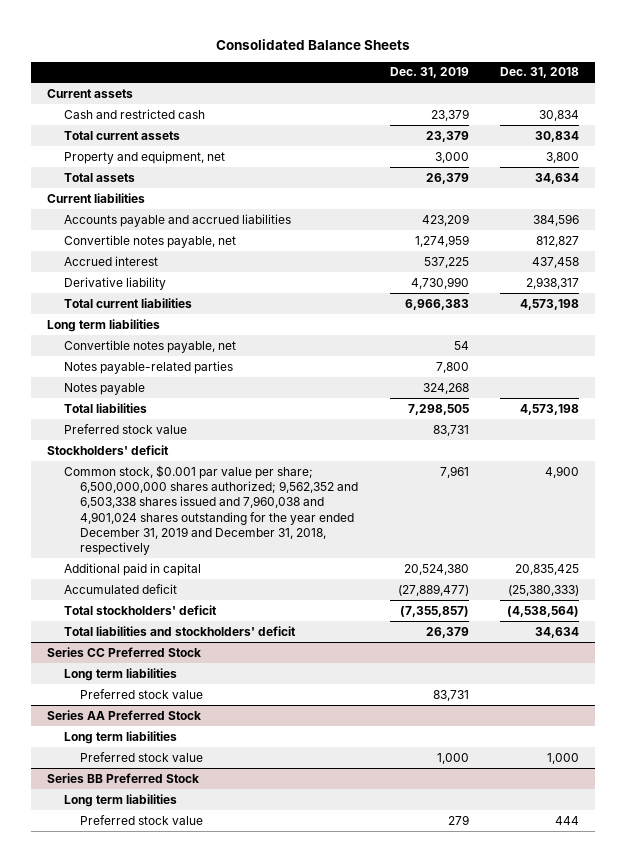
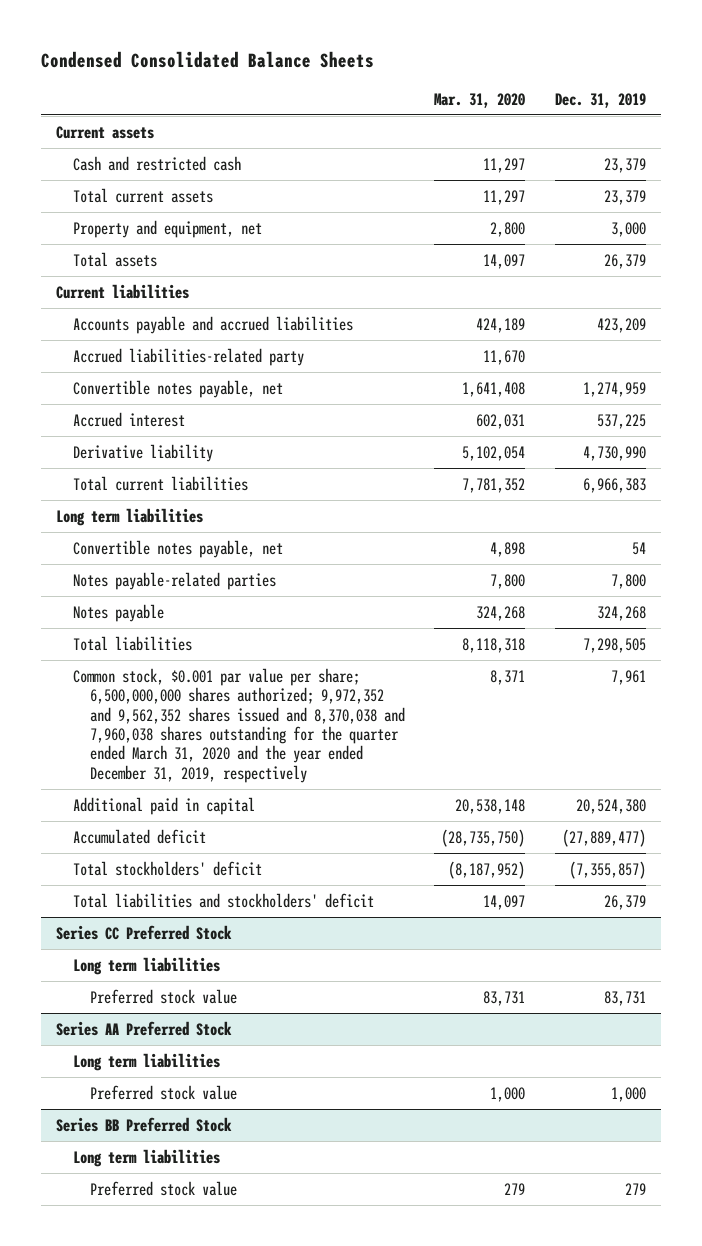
- Consolidated Balance Sheets
+ Condensed Consolidated Balance Sheets
- | Dec. 31, 2019 | Dec. 31, 2018
+ | Mar. 31, 2020 | Dec. 31, 2019
+ Accrued liabilities-related party | 11,670 |
- Preferred stock value | 83,731 |
- Stockholders' deficit
- Common stock, $0.001 par value per share; 6,500,000,000 shares authorized; 9,562,352 and 6,503,338 shares issued and 7,960,038 and 4,901,024 shares outstanding for the year ended December 31, 2019 and December 31, 2018, respectively | 7,961 | 4,900
+ Common stock, $0.001 par value per share; 6,500,000,000 shares authorized; 9,972,352 and 9,562,352 shares issued and 8,370,038 and 7,960,038 shares outstanding for the quarter ended March 31, 2020 and the year ended December 31, 2019, respectively | 8,371 | 7,961

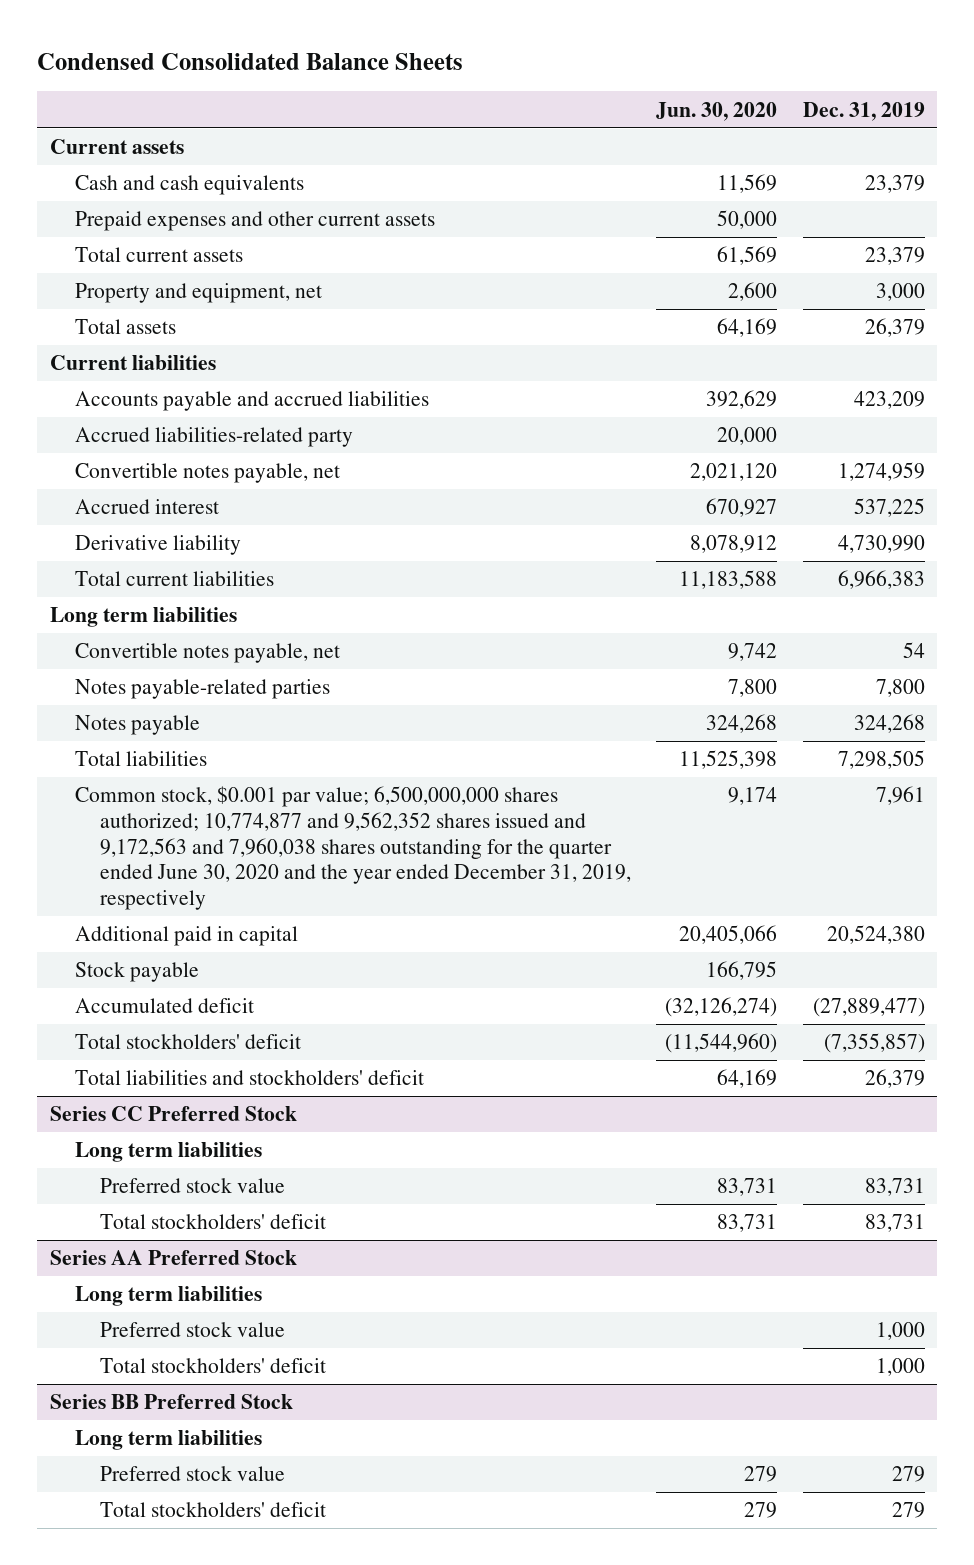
- | Mar. 31, 2020 | Dec. 31, 2019
+ | Jun. 30, 2020 | Dec. 31, 2019
- Cash and restricted cash | 11,297 | 23,379
+ Cash and cash equivalents | 11,569 | 23,379
+ Prepaid expenses and other current assets | 50,000 |
- Common stock, $0.001 par value per share; 6,500,000,000 shares authorized; 9,972,352 and 9,562,352 shares issued and 8,370,038 and 7,960,038 shares outstanding for the quarter ended March 31, 2020 and the year ended December 31, 2019, respectively | 8,371 | 7,961
+ Common stock, $0.001 par value; 6,500,000,000 shares authorized; 10,774,877 and 9,562,352 shares issued and 9,172,563 and 7,960,038 shares outstanding for the quarter ended June 30, 2020 and the year ended December 31, 2019, respectively | 9,174 | 7,961
+ Stock payable | 166,795 |
@ Series CC Preferred Stock
+ Total stockholders' deficit | 83,731 | 83,731
@ Series AA Preferred Stock
+ Total stockholders' deficit | | 1,000
@ Series BB Preferred Stock
+ Total stockholders' deficit | 279 | 279

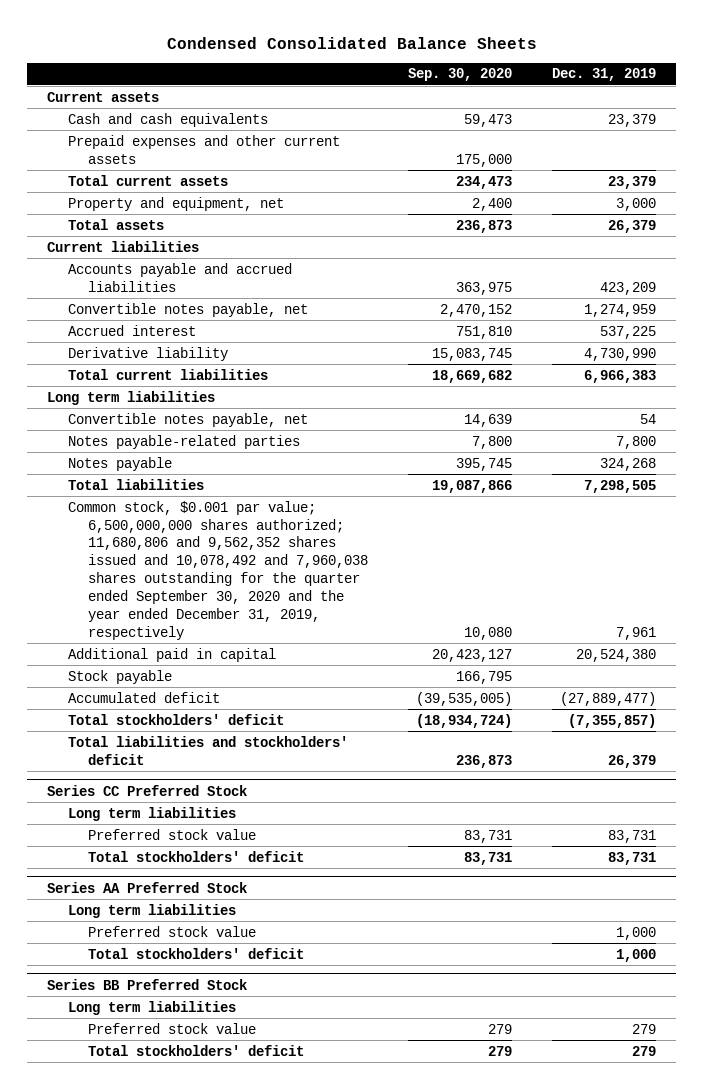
- | Jun. 30, 2020 | Dec. 31, 2019
+ | Sep. 30, 2020 | Dec. 31, 2019
- Accrued liabilities-related party | 20,000 |
- Common stock, $0.001 par value; 6,500,000,000 shares authorized; 10,774,877 and 9,562,352 shares issued and 9,172,563 and 7,960,038 shares outstanding for the quarter ended June 30, 2020 and the year ended December 31, 2019, respectively | 9,174 | 7,961
+ Common stock, $0.001 par value; 6,500,000,000 shares authorized; 11,680,806 and 9,562,352 shares issued and 10,078,492 and 7,960,038 shares outstanding for the quarter ended September 30, 2020 and the year ended December 31, 2019, respectively | 10,080 | 7,961

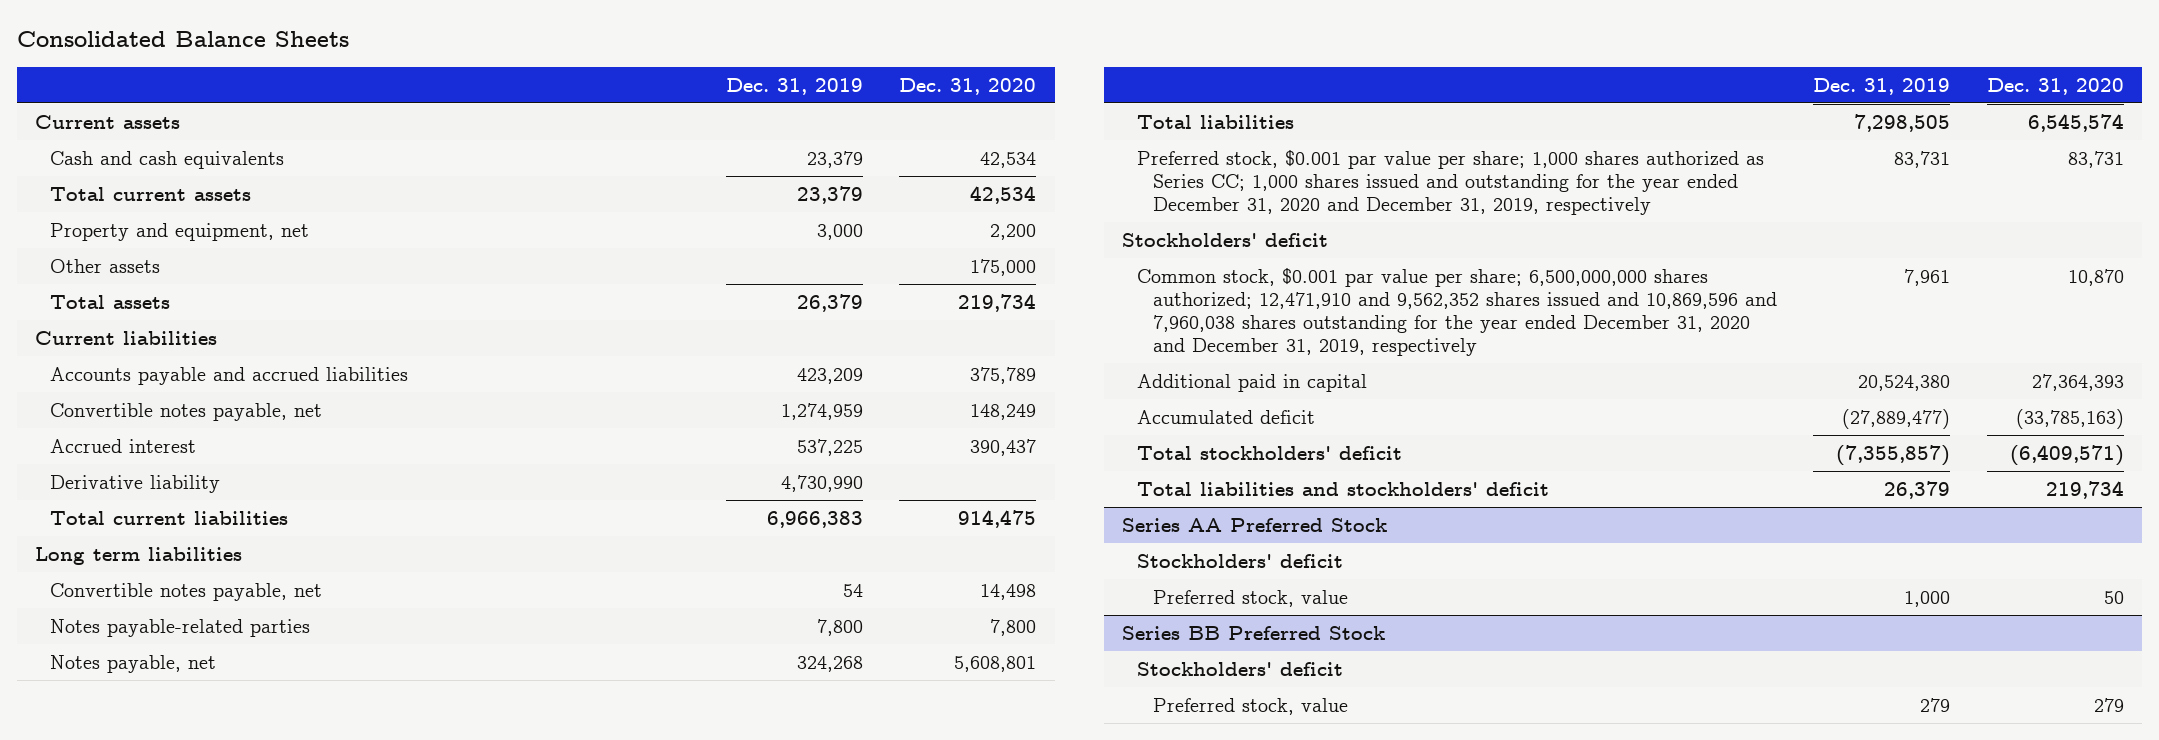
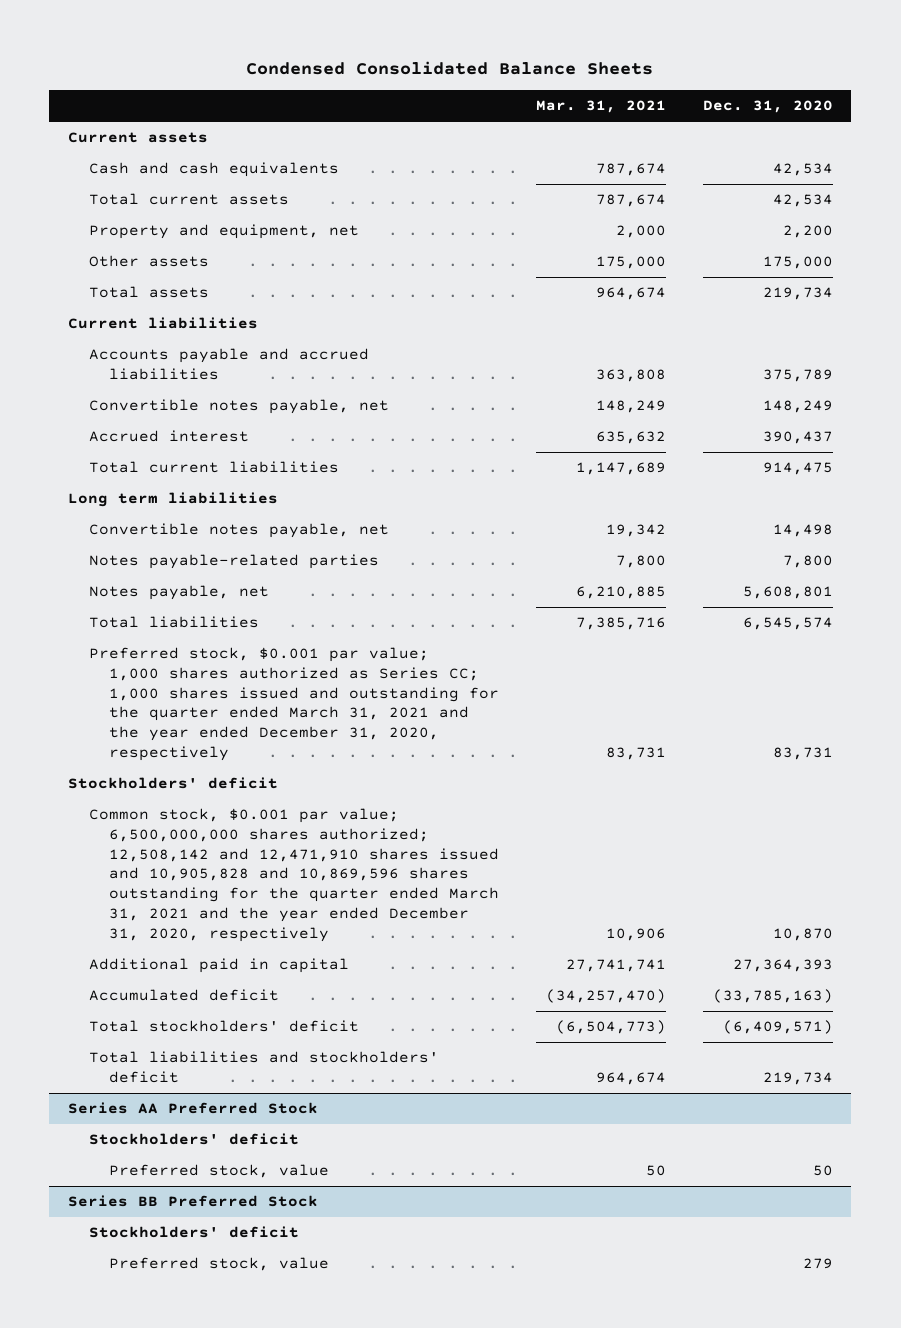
- Consolidated Balance Sheets
+ Condensed Consolidated Balance Sheets
- | Dec. 31, 2019 | Dec. 31, 2020
+ | Mar. 31, 2021 | Dec. 31, 2020
- Derivative liability | 4,730,990 |
- Preferred stock, $0.001 par value per share; 1,000 shares authorized as Series CC; 1,000 shares issued and outstanding for the year ended December 31, 2020 and December 31, 2019, respectively | 83,731 | 83,731
+ Preferred stock, $0.001 par value; 1,000 shares authorized as Series CC; 1,000 shares issued and outstanding for the quarter ended March 31, 2021 and the year ended December 31, 2020, respectively | 83,731 | 83,731
- Common stock, $0.001 par value per share; 6,500,000,000 shares authorized; 12,471,910 and 9,562,352 shares issued and 10,869,596 and 7,960,038 shares outstanding for the year ended December 31, 2020 and December 31, 2019, respectively | 7,961 | 10,870
+ Common stock, $0.001 par value; 6,500,000,000 shares authorized; 12,508,142 and 12,471,910 shares issued and 10,905,828 and 10,869,596 shares outstanding for the quarter ended March 31, 2021 and the year ended December 31, 2020, respectively | 10,906 | 10,870

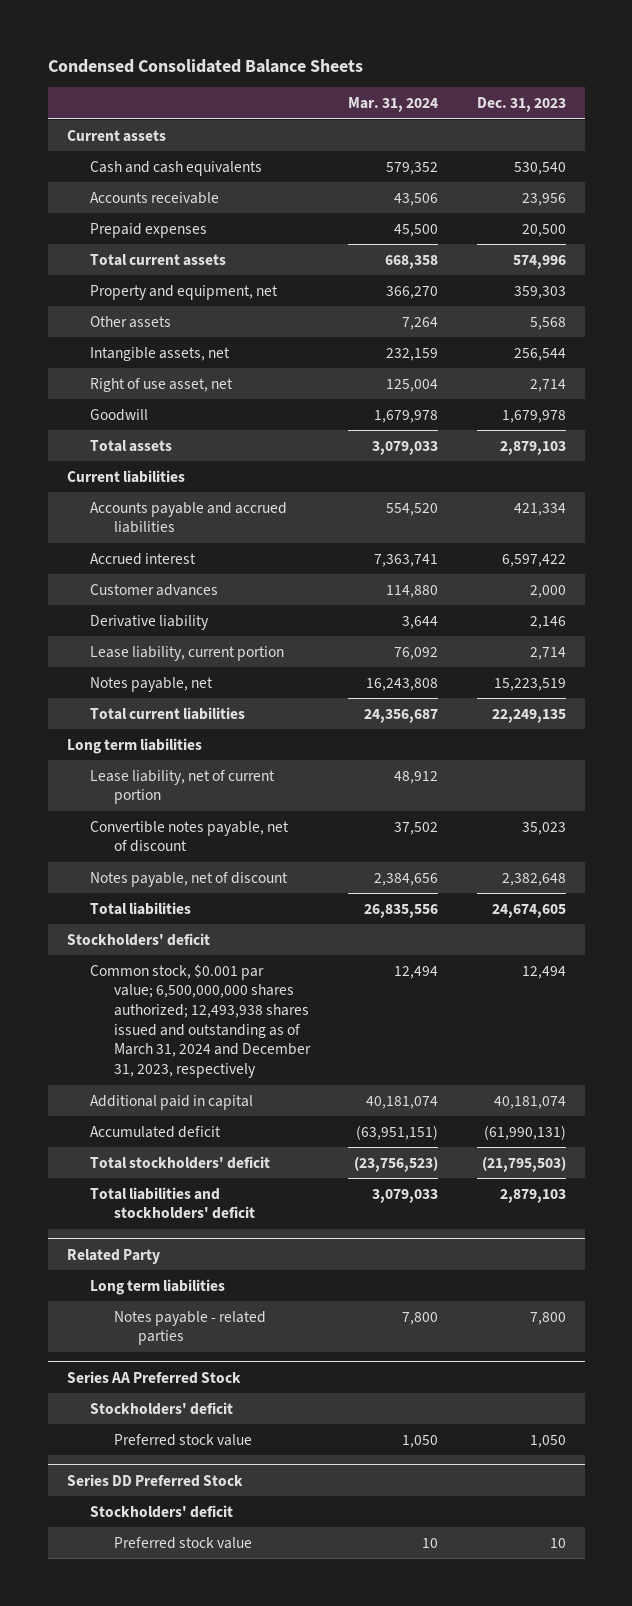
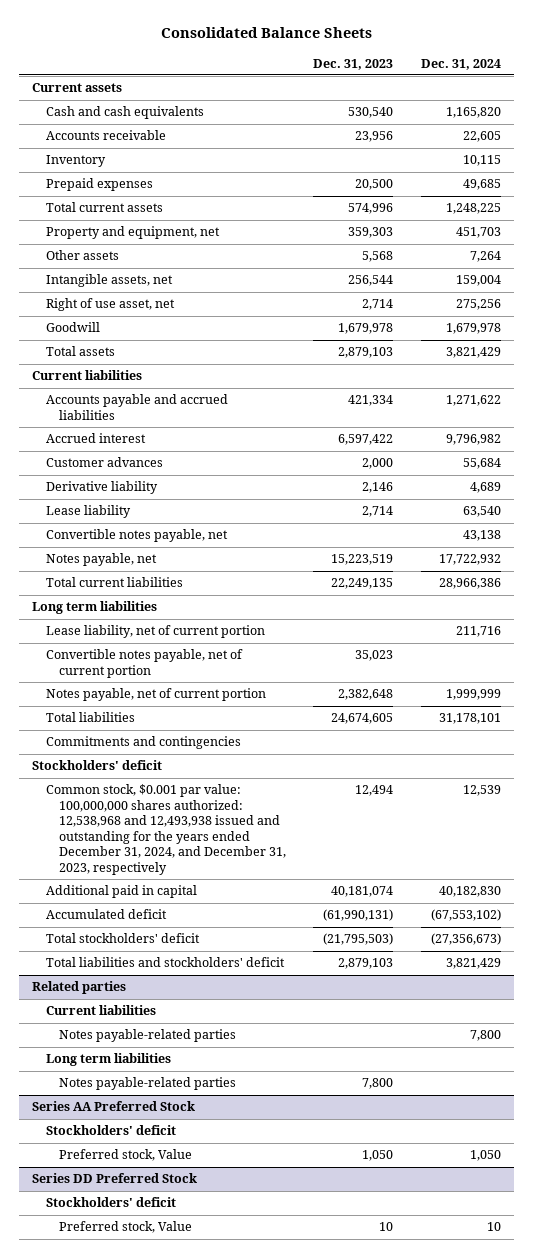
- Condensed Consolidated Balance Sheets
+ Consolidated Balance Sheets
- | Mar. 31, 2024 | Dec. 31, 2023
+ | Dec. 31, 2023 | Dec. 31, 2024
+ Inventory | | 10,115
- Lease liability, current portion | 76,092 | 2,714
+ Lease liability | 2,714 | 63,540
+ Convertible notes payable, net | | 43,138
- Convertible notes payable, net of discount | 37,502 | 35,023
- Notes payable, net of discount | 2,384,656 | 2,382,648
+ Convertible notes payable, net of current portion | 35,023 |
+ Notes payable, net of current portion | 2,382,648 | 1,999,999
+ Commitments and contingencies
- Common stock, $0.001 par value; 6,500,000,000 shares authorized; 12,493,938 shares issued and outstanding as of March 31, 2024 and December 31, 2023, respectively | 12,494 | 12,494
+ Common stock, $0.001 par value: 100,000,000 shares authorized: 12,538,968 and 12,493,938 issued and outstanding for the years ended December 31, 2024, and December 31, 2023, respectively | 12,494 | 12,539
- Related Party
+ Related parties
+ Current liabilities
+ Notes payable-related parties | | 7,800
- Notes payable - related parties | 7,800 | 7,800
+ Notes payable-related parties | 7,800 |
@ Series AA Preferred Stock
- Preferred stock value | 1,050 | 1,050
+ Preferred stock, Value | 1,050 | 1,050
@ Series DD Preferred Stock
- Preferred stock value | 10 | 10
+ Preferred stock, Value | 10 | 10

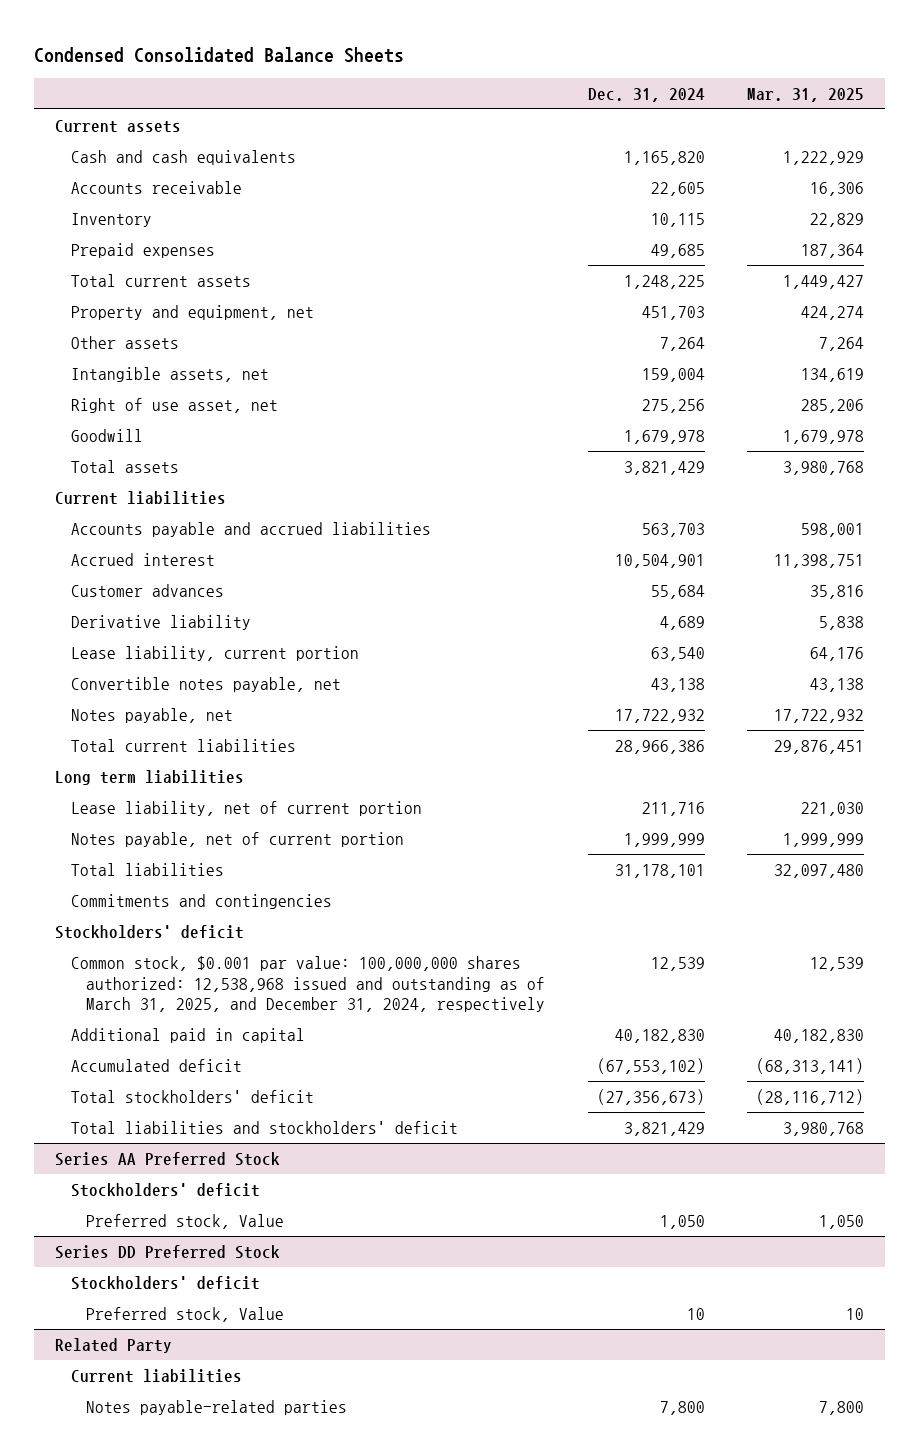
- Consolidated Balance Sheets
+ Condensed Consolidated Balance Sheets
- | Dec. 31, 2023 | Dec. 31, 2024
+ | Dec. 31, 2024 | Mar. 31, 2025
- Accounts payable and accrued liabilities | 421,334 | 1,271,622
- Accrued interest | 6,597,422 | 9,796,982
+ Accounts payable and accrued liabilities | 563,703 | 598,001
+ Accrued interest | 10,504,901 | 11,398,751
- Lease liability | 2,714 | 63,540
+ Lease liability, current portion | 63,540 | 64,176
- Convertible notes payable, net of current portion | 35,023 |
- Common stock, $0.001 par value: 100,000,000 shares authorized: 12,538,968 and 12,493,938 issued and outstanding for the years ended December 31, 2024, and December 31, 2023, respectively | 12,494 | 12,539
+ Common stock, $0.001 par value: 100,000,000 shares authorized: 12,538,968 issued and outstanding as of March 31, 2025, and December 31, 2024, respectively | 12,539 | 12,539
- Related parties
- Current liabilities
- Notes payable-related parties | | 7,800
- Long term liabilities
- Notes payable-related parties | 7,800 |
+ Related Party
+ Current liabilities
+ Notes payable-related parties | 7,800 | 7,800

